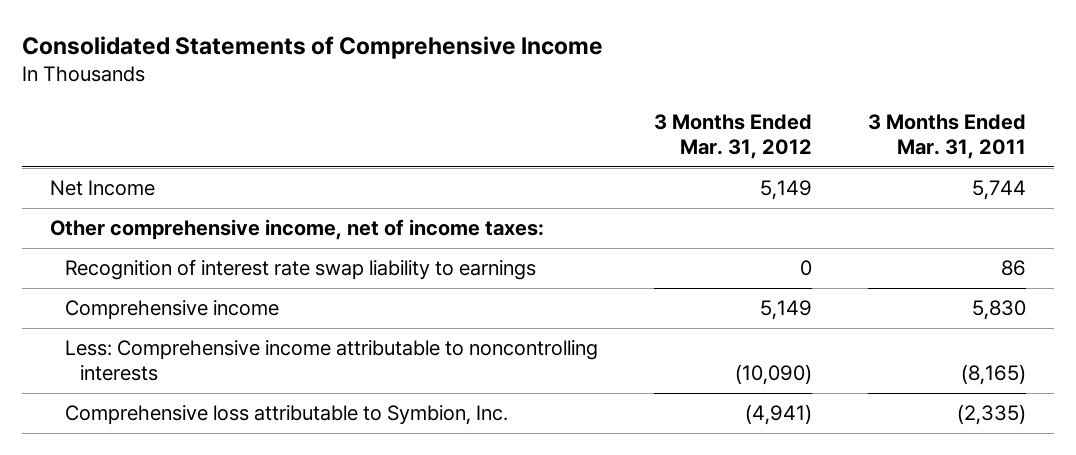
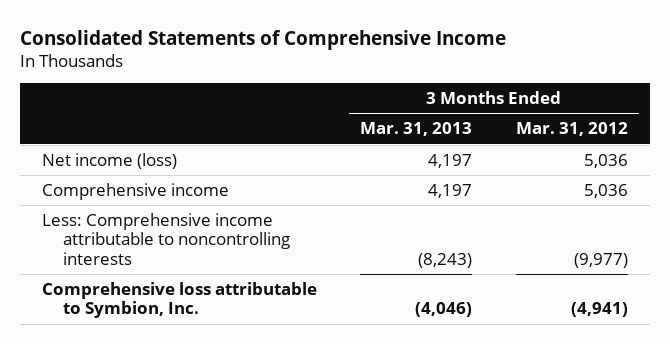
- | 3 Months Ended Mar. 31, 2012 | 3 Months Ended Mar. 31, 2011
+ | 3 Months Ended Mar. 31, 2013 | 3 Months Ended Mar. 31, 2012
- Net Income | 5,149 | 5,744
- Other comprehensive income, net of income taxes:
- Recognition of interest rate swap liability to earnings | 0 | 86
- Comprehensive income | 5,149 | 5,830
- Less: Comprehensive income attributable to noncontrolling interests | (10,090) | (8,165)
+ Net income (loss) | 4,197 | 5,036
+ Comprehensive income | 4,197 | 5,036
+ Less: Comprehensive income attributable to noncontrolling interests | (8,243) | (9,977)

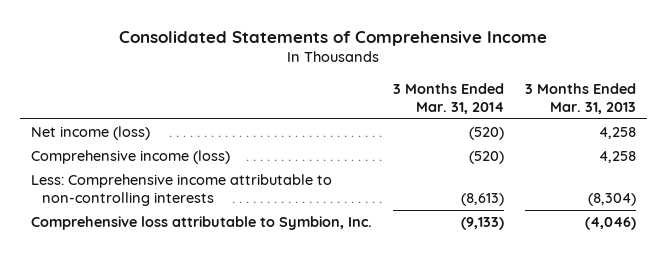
- | 3 Months Ended Mar. 31, 2013 | 3 Months Ended Mar. 31, 2012
+ | 3 Months Ended Mar. 31, 2014 | 3 Months Ended Mar. 31, 2013
- Net income (loss) | 4,197 | 5,036
- Comprehensive income | 4,197 | 5,036
- Less: Comprehensive income attributable to noncontrolling interests | (8,243) | (9,977)
+ Net income (loss) | (520) | 4,258
+ Comprehensive income (loss) | (520) | 4,258
+ Less: Comprehensive income attributable to non-controlling interests | (8,613) | (8,304)

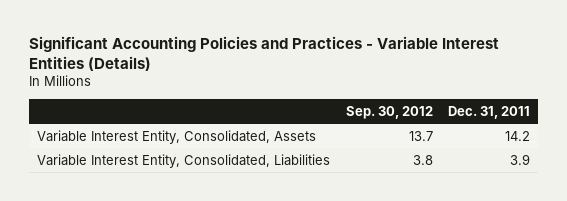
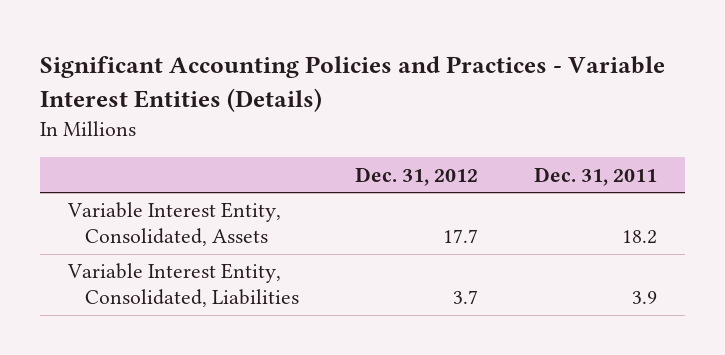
- | Sep. 30, 2012 | Dec. 31, 2011
+ | Dec. 31, 2012 | Dec. 31, 2011
- Variable Interest Entity, Consolidated, Assets | 13.7 | 14.2
+ Variable Interest Entity, Consolidated, Assets | 17.7 | 18.2

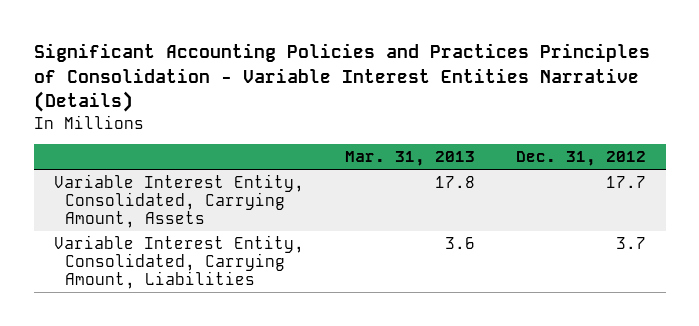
- Significant Accounting Policies and Practices - Variable Interest Entities (Details)
+ Significant Accounting Policies and Practices Principles of Consolidation - Variable Interest Entities Narrative (Details)
- | Dec. 31, 2012 | Dec. 31, 2011
+ | Mar. 31, 2013 | Dec. 31, 2012
- Variable Interest Entity, Consolidated, Assets | 17.7 | 18.2
- Variable Interest Entity, Consolidated, Liabilities | 3.7 | 3.9
+ Variable Interest Entity, Consolidated, Carrying Amount, Assets | 17.8 | 17.7
+ Variable Interest Entity, Consolidated, Carrying Amount, Liabilities | 3.6 | 3.7

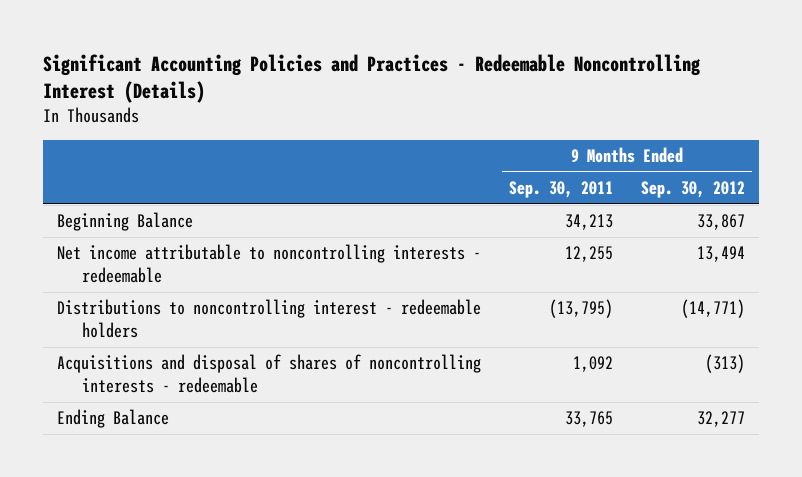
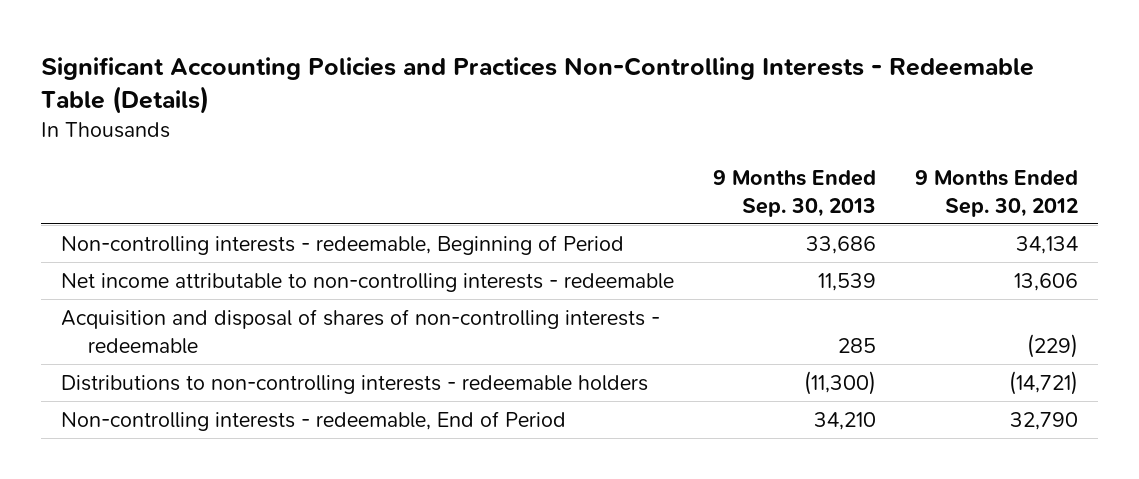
- Significant Accounting Policies and Practices - Redeemable Noncontrolling Interest (Details)
+ Significant Accounting Policies and Practices Non-Controlling Interests - Redeemable Table (Details)
- | 9 Months Ended Sep. 30, 2011 | 9 Months Ended Sep. 30, 2012
+ | 9 Months Ended Sep. 30, 2013 | 9 Months Ended Sep. 30, 2012
- Beginning Balance | 34,213 | 33,867
- Net income attributable to noncontrolling interests - redeemable | 12,255 | 13,494
- Distributions to noncontrolling interest - redeemable holders | (13,795) | (14,771)
- Acquisitions and disposal of shares of noncontrolling interests - redeemable | 1,092 | (313)
- Ending Balance | 33,765 | 32,277
+ Non-controlling interests - redeemable, Beginning of Period | 33,686 | 34,134
+ Net income attributable to non-controlling interests - redeemable | 11,539 | 13,606
+ Acquisition and disposal of shares of non-controlling interests - redeemable | 285 | (229)
+ Distributions to non-controlling interests - redeemable holders | (11,300) | (14,721)
+ Non-controlling interests - redeemable, End of Period | 34,210 | 32,790

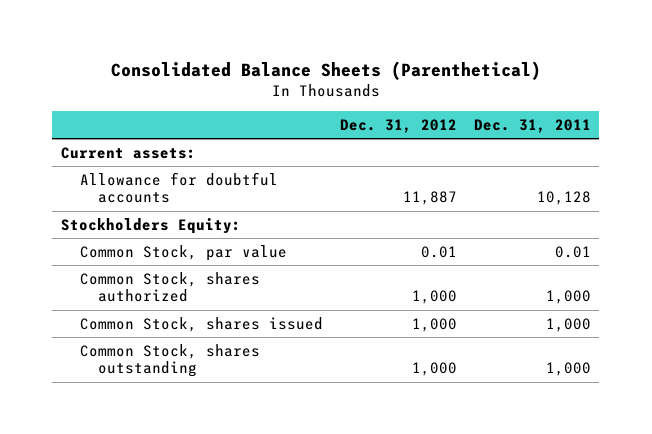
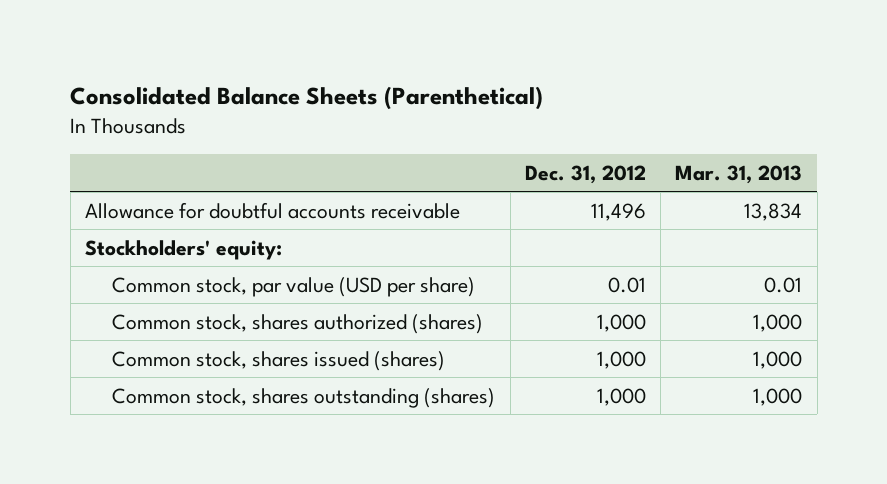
- | Dec. 31, 2012 | Dec. 31, 2011
+ | Dec. 31, 2012 | Mar. 31, 2013
- Current assets:
- Allowance for doubtful accounts | 11,887 | 10,128
- Stockholders Equity:
- Common Stock, par value | 0.01 | 0.01
- Common Stock, shares authorized | 1,000 | 1,000
- Common Stock, shares issued | 1,000 | 1,000
- Common Stock, shares outstanding | 1,000 | 1,000
+ Allowance for doubtful accounts receivable | 11,496 | 13,834
+ Stockholders' equity:
+ Common stock, par value (USD per share) | 0.01 | 0.01
+ Common stock, shares authorized (shares) | 1,000 | 1,000
+ Common stock, shares issued (shares) | 1,000 | 1,000
+ Common stock, shares outstanding (shares) | 1,000 | 1,000

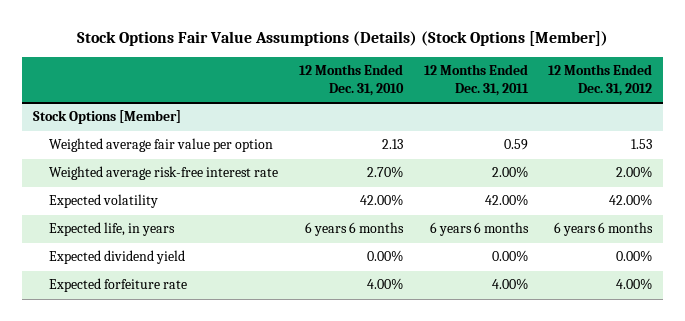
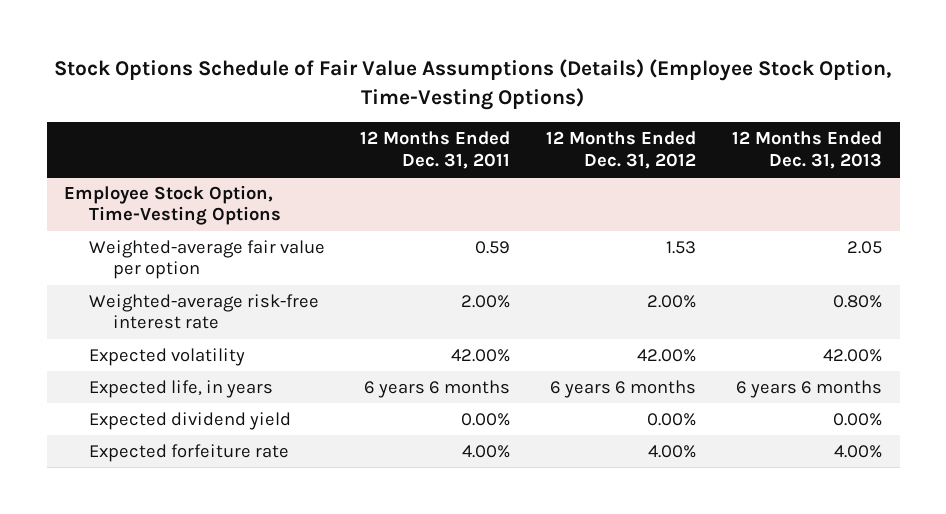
- Stock Options Fair Value Assumptions (Details) (Stock Options [Member])
+ Stock Options Schedule of Fair Value Assumptions (Details) (Employee Stock Option, Time-Vesting Options)
- | 12 Months Ended Dec. 31, 2010 | 12 Months Ended Dec. 31, 2011 | 12 Months Ended Dec. 31, 2012
+ | 12 Months Ended Dec. 31, 2011 | 12 Months Ended Dec. 31, 2012 | 12 Months Ended Dec. 31, 2013
- Stock Options [Member]
- Weighted average fair value per option | 2.13 | 0.59 | 1.53
- Weighted average risk-free interest rate | 2.70% | 2.00% | 2.00%
+ Employee Stock Option, Time-Vesting Options
+ Weighted-average fair value per option | 0.59 | 1.53 | 2.05
+ Weighted-average risk-free interest rate | 2.00% | 2.00% | 0.80%

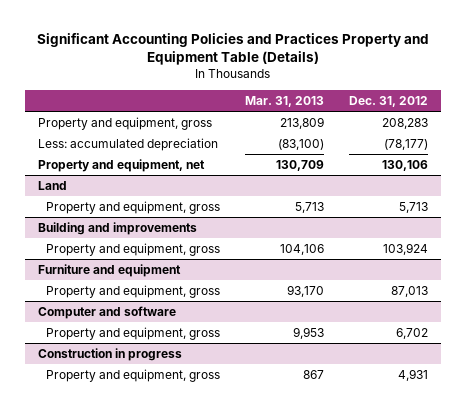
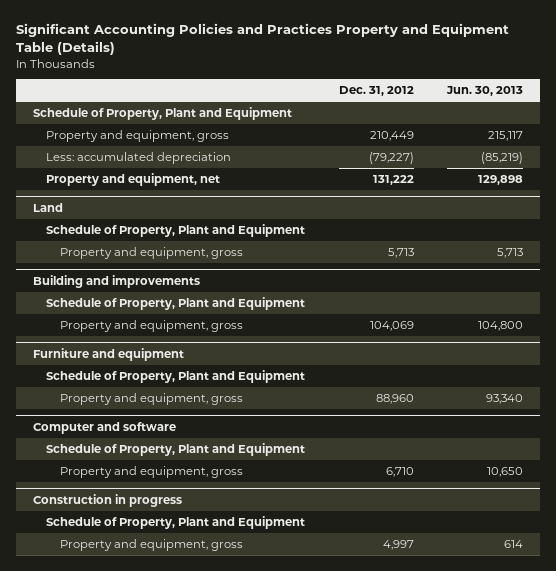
- | Mar. 31, 2013 | Dec. 31, 2012
+ | Dec. 31, 2012 | Jun. 30, 2013
- Property and equipment, gross | 213,809 | 208,283
- Less: accumulated depreciation | (83,100) | (78,177)
- Property and equipment, net | 130,709 | 130,106
+ Schedule of Property, Plant and Equipment
+ Property and equipment, gross | 210,449 | 215,117
+ Less: accumulated depreciation | (79,227) | (85,219)
+ Property and equipment, net | 131,222 | 129,898
@ Land
+ Schedule of Property, Plant and Equipment
@ Building and improvements
- Property and equipment, gross | 104,106 | 103,924
+ Schedule of Property, Plant and Equipment
+ Property and equipment, gross | 104,069 | 104,800
@ Furniture and equipment
- Property and equipment, gross | 93,170 | 87,013
+ Schedule of Property, Plant and Equipment
+ Property and equipment, gross | 88,960 | 93,340
@ Computer and software
- Property and equipment, gross | 9,953 | 6,702
+ Schedule of Property, Plant and Equipment
+ Property and equipment, gross | 6,710 | 10,650
@ Construction in progress
- Property and equipment, gross | 867 | 4,931
+ Schedule of Property, Plant and Equipment
+ Property and equipment, gross | 4,997 | 614

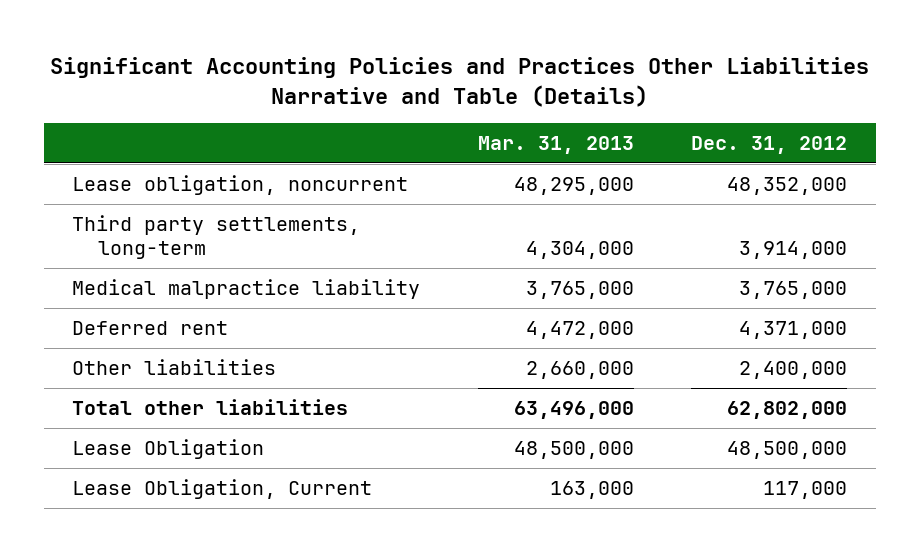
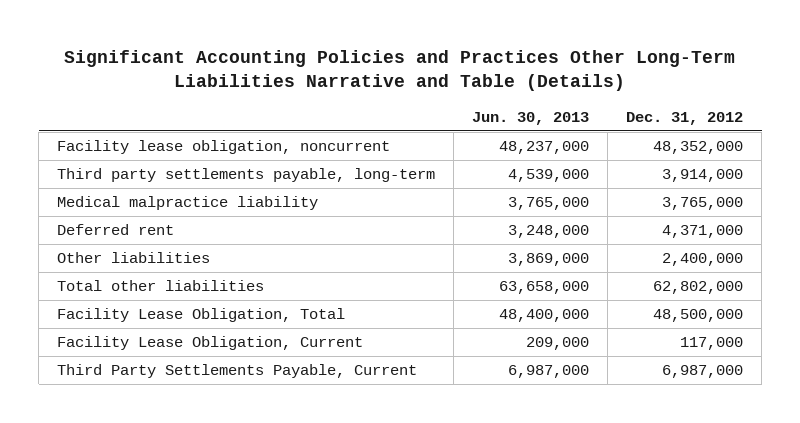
- Significant Accounting Policies and Practices Other Liabilities Narrative and Table (Details)
+ Significant Accounting Policies and Practices Other Long-Term Liabilities Narrative and Table (Details)
- | Mar. 31, 2013 | Dec. 31, 2012
+ | Jun. 30, 2013 | Dec. 31, 2012
- Lease obligation, noncurrent | 48,295,000 | 48,352,000
- Third party settlements, long-term | 4,304,000 | 3,914,000
+ Facility lease obligation, noncurrent | 48,237,000 | 48,352,000
+ Third party settlements payable, long-term | 4,539,000 | 3,914,000
- Lease Obligation | 48,500,000 | 48,500,000
- Lease Obligation, Current | 163,000 | 117,000
+ Facility Lease Obligation, Total | 48,400,000 | 48,500,000
+ Facility Lease Obligation, Current | 209,000 | 117,000
+ Third Party Settlements Payable, Current | 6,987,000 | 6,987,000

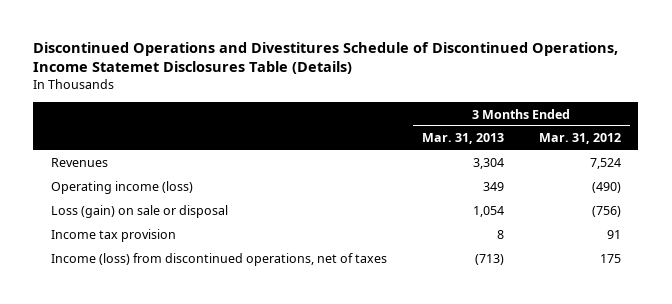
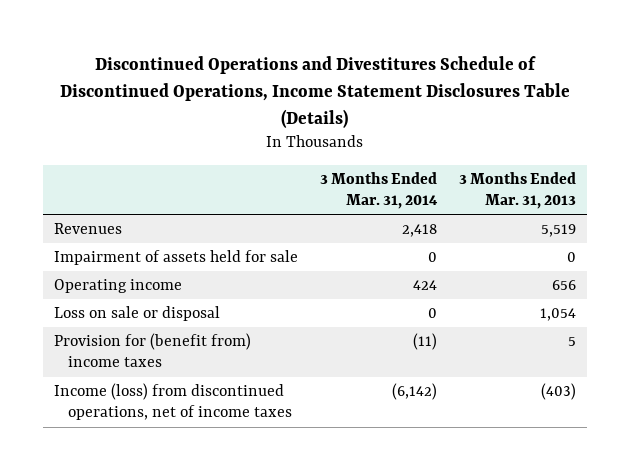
- Discontinued Operations and Divestitures Schedule of Discontinued Operations, Income Statemet Disclosures Table (Details)
+ Discontinued Operations and Divestitures Schedule of Discontinued Operations, Income Statement Disclosures Table (Details)
- | 3 Months Ended Mar. 31, 2013 | 3 Months Ended Mar. 31, 2012
+ | 3 Months Ended Mar. 31, 2014 | 3 Months Ended Mar. 31, 2013
- Revenues | 3,304 | 7,524
- Operating income (loss) | 349 | (490)
- Loss (gain) on sale or disposal | 1,054 | (756)
- Income tax provision | 8 | 91
- Income (loss) from discontinued operations, net of taxes | (713) | 175
+ Revenues | 2,418 | 5,519
+ Impairment of assets held for sale | 0 | 0
+ Operating income | 424 | 656
+ Loss on sale or disposal | 0 | 1,054
+ Provision for (benefit from) income taxes | (11) | 5
+ Income (loss) from discontinued operations, net of income taxes | (6,142) | (403)

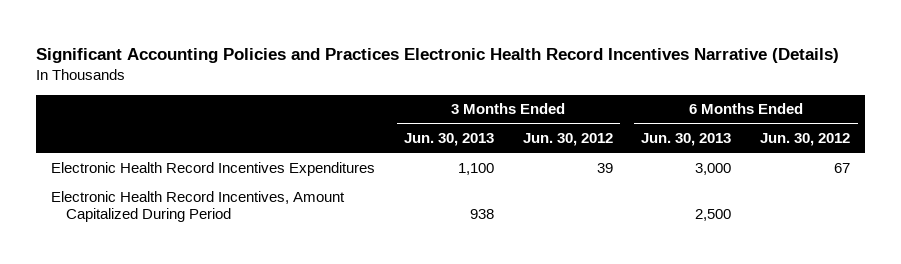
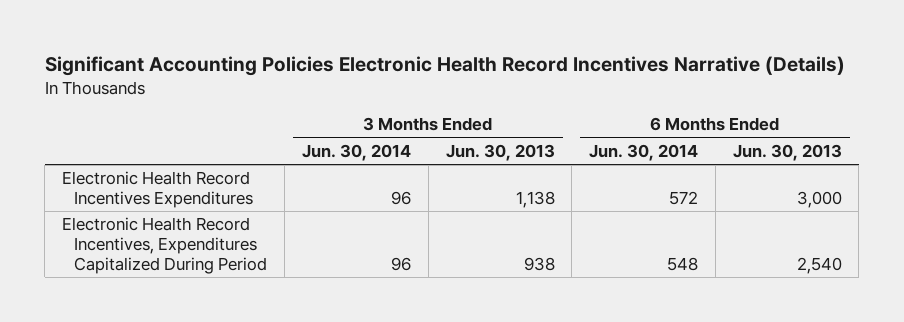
- Significant Accounting Policies and Practices Electronic Health Record Incentives Narrative (Details)
+ Significant Accounting Policies Electronic Health Record Incentives Narrative (Details)
- | 3 Months Ended Jun. 30, 2013 | 3 Months Ended Jun. 30, 2012 | 6 Months Ended Jun. 30, 2013 | 6 Months Ended Jun. 30, 2012
+ | 3 Months Ended Jun. 30, 2014 | 3 Months Ended Jun. 30, 2013 | 6 Months Ended Jun. 30, 2014 | 6 Months Ended Jun. 30, 2013
- Electronic Health Record Incentives Expenditures | 1,100 | 39 | 3,000 | 67
- Electronic Health Record Incentives, Amount Capitalized During Period | 938 | | 2,500 |
+ Electronic Health Record Incentives Expenditures | 96 | 1,138 | 572 | 3,000
+ Electronic Health Record Incentives, Expenditures Capitalized During Period | 96 | 938 | 548 | 2,540

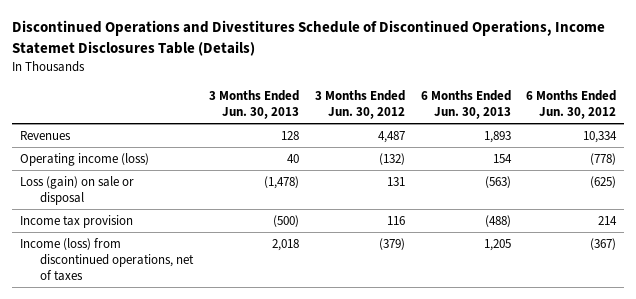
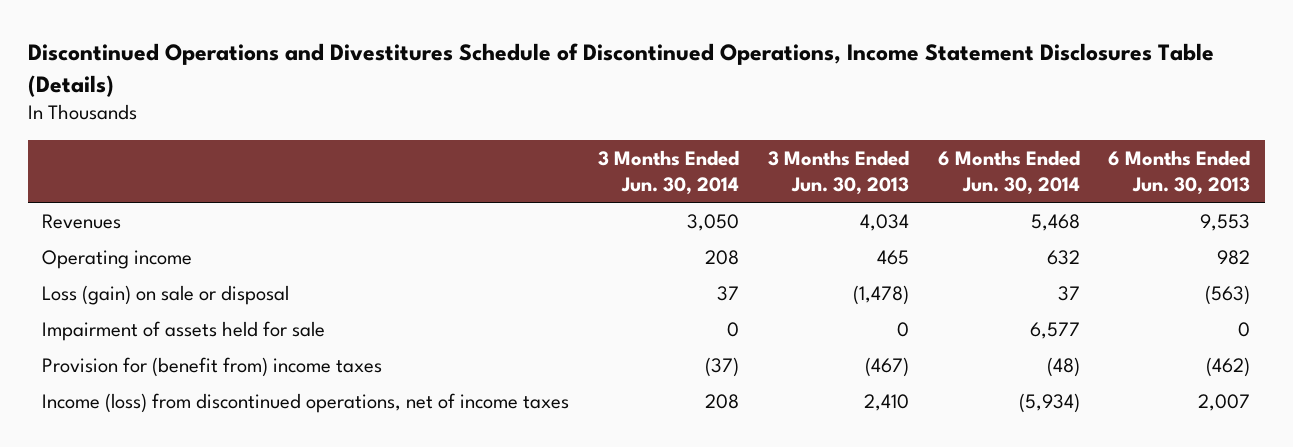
- Discontinued Operations and Divestitures Schedule of Discontinued Operations, Income Statemet Disclosures Table (Details)
+ Discontinued Operations and Divestitures Schedule of Discontinued Operations, Income Statement Disclosures Table (Details)
- | 3 Months Ended Jun. 30, 2013 | 3 Months Ended Jun. 30, 2012 | 6 Months Ended Jun. 30, 2013 | 6 Months Ended Jun. 30, 2012
+ | 3 Months Ended Jun. 30, 2014 | 3 Months Ended Jun. 30, 2013 | 6 Months Ended Jun. 30, 2014 | 6 Months Ended Jun. 30, 2013
- Revenues | 128 | 4,487 | 1,893 | 10,334
- Operating income (loss) | 40 | (132) | 154 | (778)
+ Revenues | 3,050 | 4,034 | 5,468 | 9,553
+ Operating income | 208 | 465 | 632 | 982
- Income tax provision | (500) | 116 | (488) | 214
- Income (loss) from discontinued operations, net of taxes | 2,018 | (379) | 1,205 | (367)
+ Impairment of assets held for sale | 0 | 0 | 6,577 | 0
+ Provision for (benefit from) income taxes | (37) | (467) | (48) | (462)
+ Income (loss) from discontinued operations, net of income taxes | 208 | 2,410 | (5,934) | 2,007

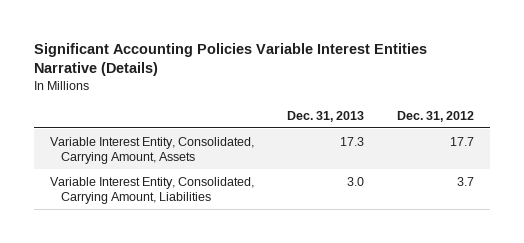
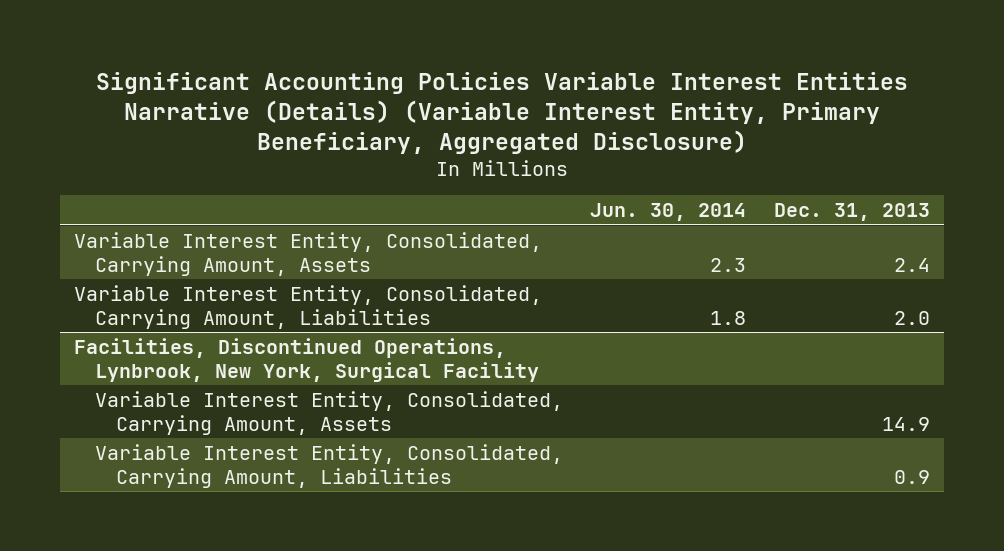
- Significant Accounting Policies Variable Interest Entities Narrative (Details)
+ Significant Accounting Policies Variable Interest Entities Narrative (Details) (Variable Interest Entity, Primary Beneficiary, Aggregated Disclosure)
- | Dec. 31, 2013 | Dec. 31, 2012
+ | Jun. 30, 2014 | Dec. 31, 2013
- Variable Interest Entity, Consolidated, Carrying Amount, Assets | 17.3 | 17.7
- Variable Interest Entity, Consolidated, Carrying Amount, Liabilities | 3.0 | 3.7
+ Variable Interest Entity, Consolidated, Carrying Amount, Assets | 2.3 | 2.4
+ Variable Interest Entity, Consolidated, Carrying Amount, Liabilities | 1.8 | 2.0
+ Facilities, Discontinued Operations, Lynbrook, New York, Surgical Facility
+ Variable Interest Entity, Consolidated, Carrying Amount, Assets | | 14.9
+ Variable Interest Entity, Consolidated, Carrying Amount, Liabilities | | 0.9

